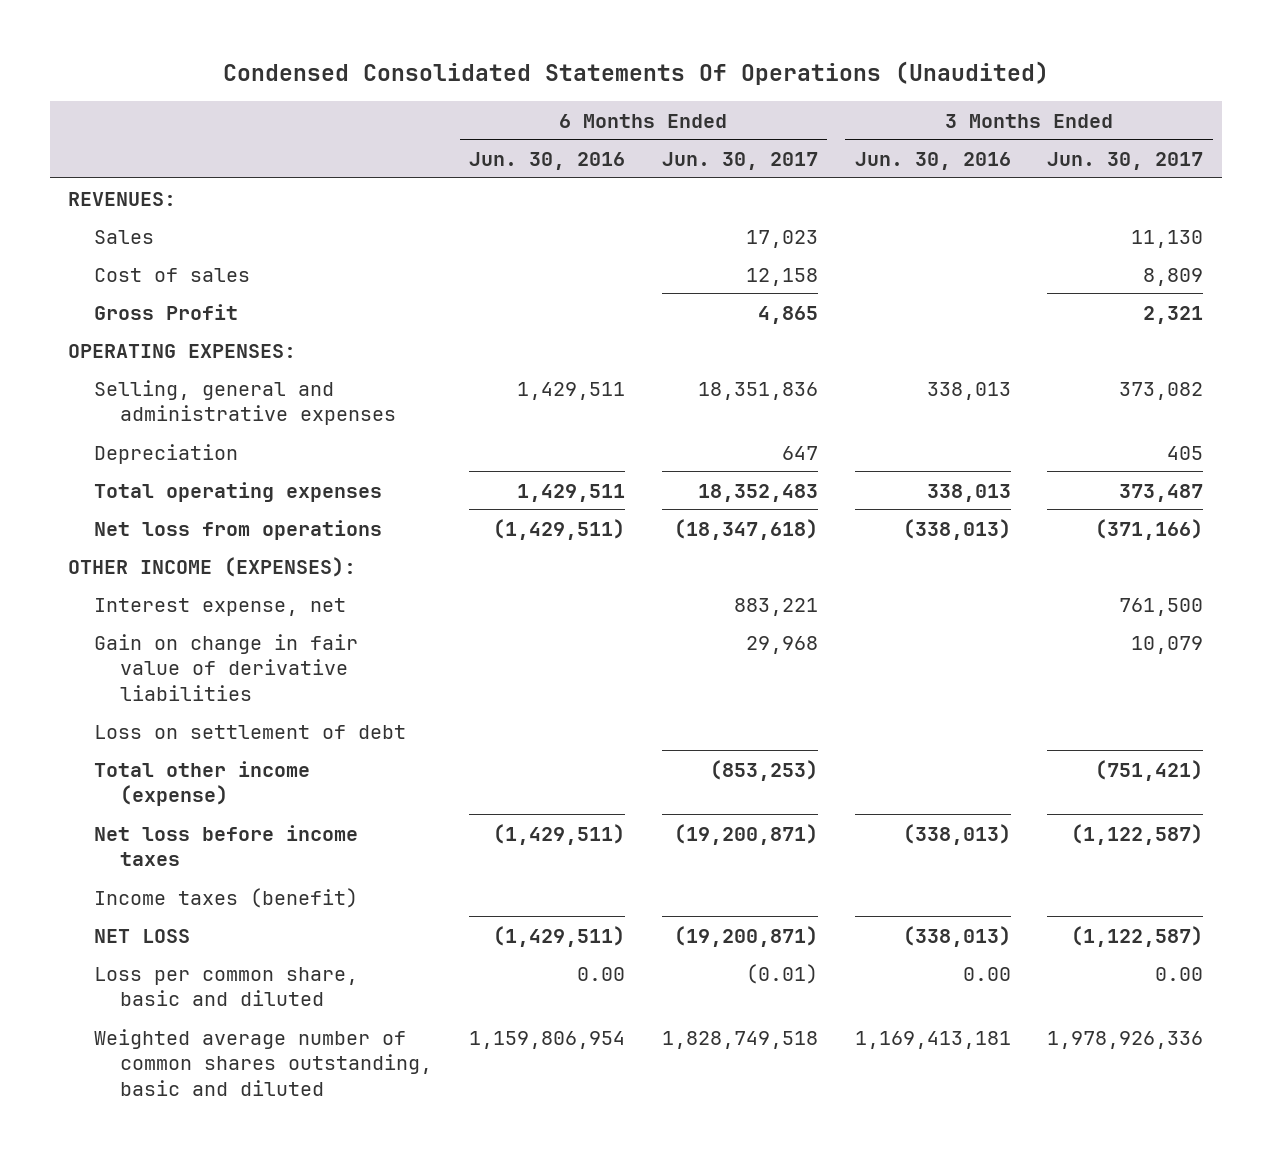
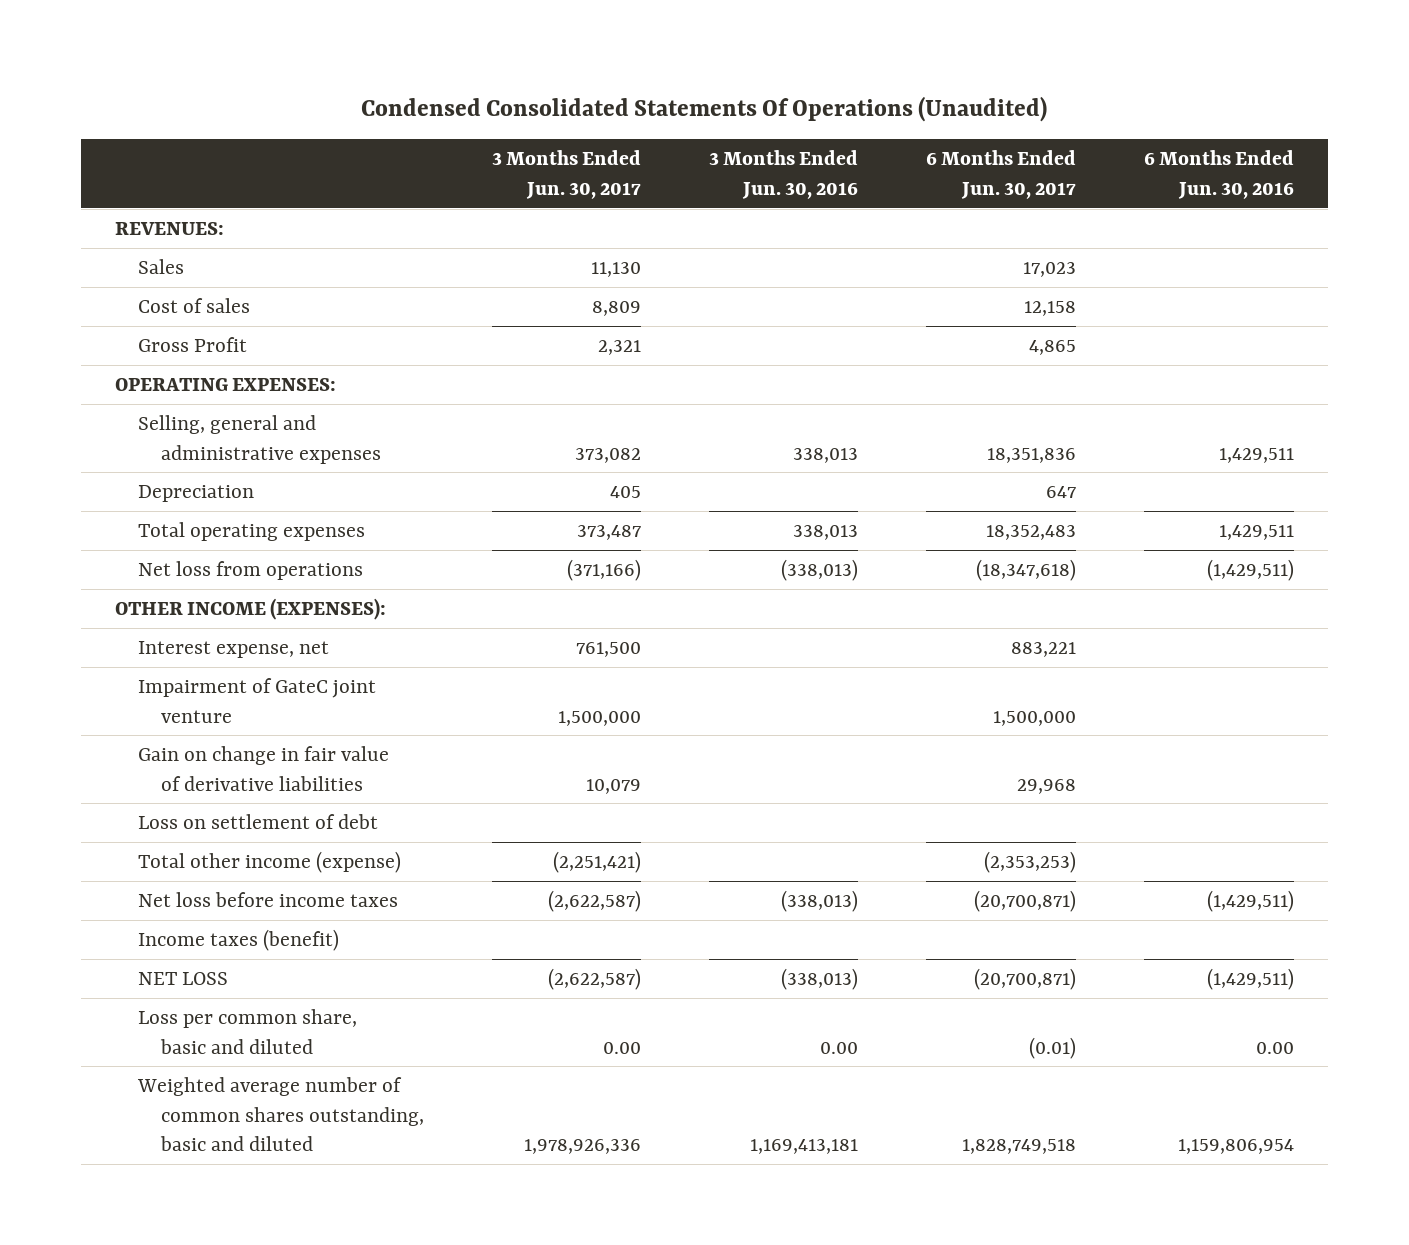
- | 6 Months Ended Jun. 30, 2016 | 6 Months Ended Jun. 30, 2017 | 3 Months Ended Jun. 30, 2016 | 3 Months Ended Jun. 30, 2017
+ | 3 Months Ended Jun. 30, 2017 | 3 Months Ended Jun. 30, 2016 | 6 Months Ended Jun. 30, 2017 | 6 Months Ended Jun. 30, 2016
+ Impairment of GateC joint venture | 1,500,000 | | 1,500,000 |
- Total other income (expense) | | (853,253) | | (751,421)
- Net loss before income taxes | (1,429,511) | (19,200,871) | (338,013) | (1,122,587)
+ Total other income (expense) | (2,251,421) | | (2,353,253) |
+ Net loss before income taxes | (2,622,587) | (338,013) | (20,700,871) | (1,429,511)
- NET LOSS | (1,429,511) | (19,200,871) | (338,013) | (1,122,587)
+ NET LOSS | (2,622,587) | (338,013) | (20,700,871) | (1,429,511)

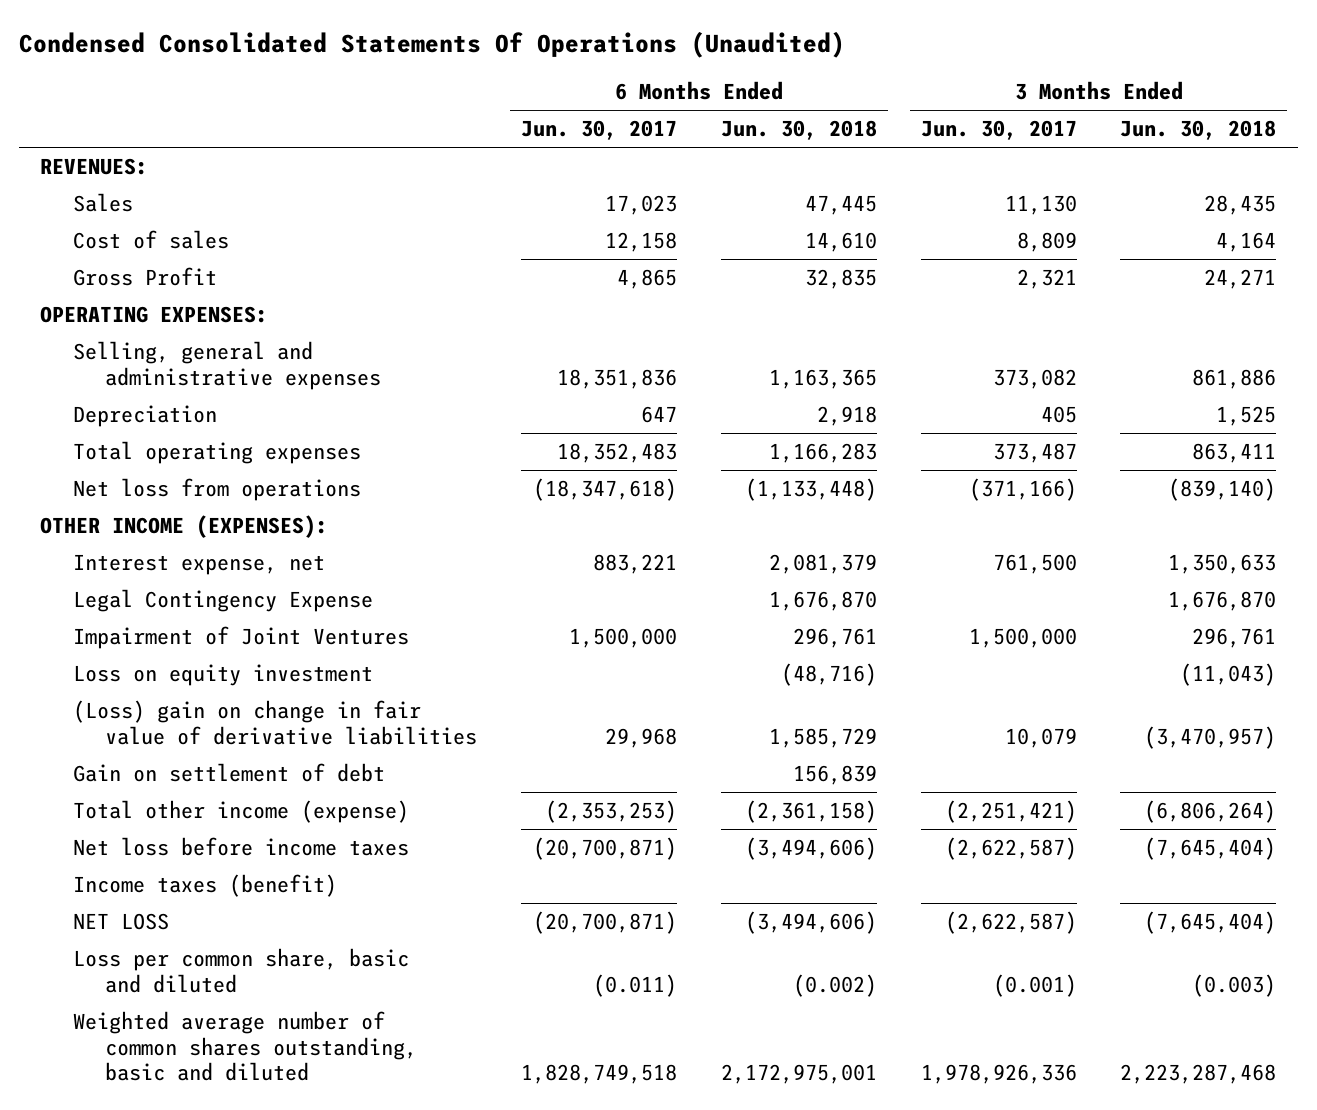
- | 3 Months Ended Jun. 30, 2017 | 3 Months Ended Jun. 30, 2016 | 6 Months Ended Jun. 30, 2017 | 6 Months Ended Jun. 30, 2016
+ | 6 Months Ended Jun. 30, 2017 | 6 Months Ended Jun. 30, 2018 | 3 Months Ended Jun. 30, 2017 | 3 Months Ended Jun. 30, 2018
- Impairment of GateC joint venture | 1,500,000 | | 1,500,000 |
- Gain on change in fair value of derivative liabilities | 10,079 | | 29,968 |
- Loss on settlement of debt
+ Legal Contingency Expense | | 1,676,870 | | 1,676,870
+ Impairment of Joint Ventures | 1,500,000 | 296,761 | 1,500,000 | 296,761
+ Loss on equity investment | | (48,716) | | (11,043)
+ (Loss) gain on change in fair value of derivative liabilities | 29,968 | 1,585,729 | 10,079 | (3,470,957)
+ Gain on settlement of debt | | 156,839 | |
- Loss per common share, basic and diluted | 0.00 | 0.00 | (0.01) | 0.00
+ Loss per common share, basic and diluted | (0.011) | (0.002) | (0.001) | (0.003)

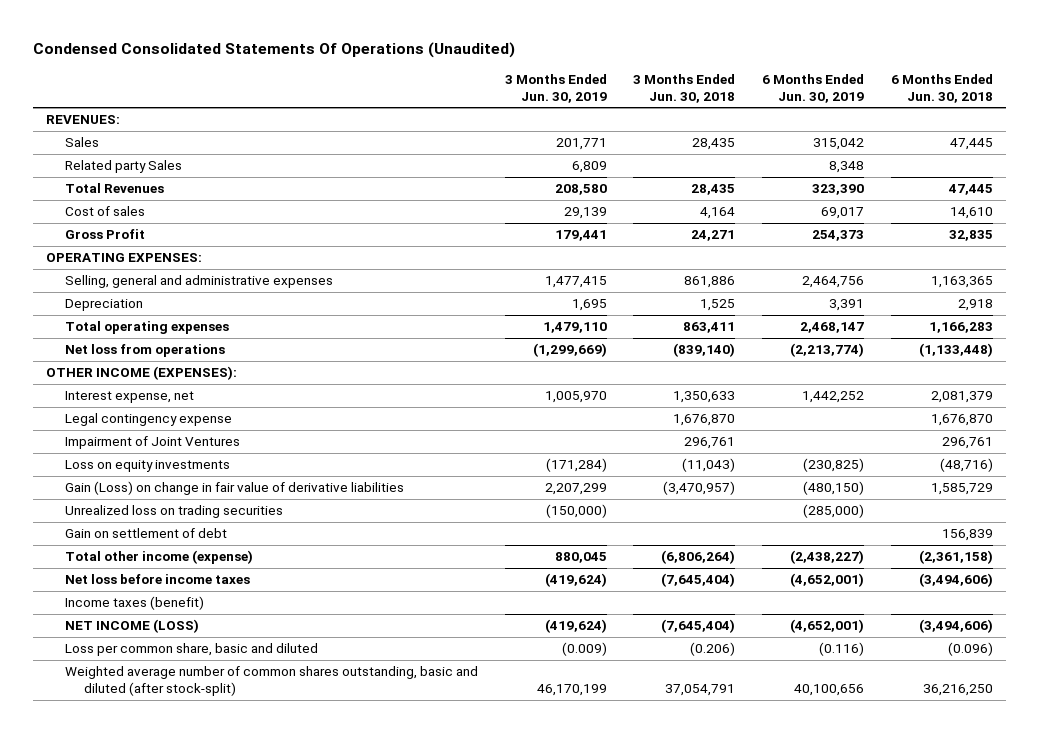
- | 6 Months Ended Jun. 30, 2017 | 6 Months Ended Jun. 30, 2018 | 3 Months Ended Jun. 30, 2017 | 3 Months Ended Jun. 30, 2018
+ | 3 Months Ended Jun. 30, 2019 | 3 Months Ended Jun. 30, 2018 | 6 Months Ended Jun. 30, 2019 | 6 Months Ended Jun. 30, 2018
+ Related party Sales | 6,809 | | 8,348 |
+ Total Revenues | 208,580 | 28,435 | 323,390 | 47,445
- Legal Contingency Expense | | 1,676,870 | | 1,676,870
+ Legal contingency expense | | 1,676,870 | | 1,676,870
- Loss on equity investment | | (48,716) | | (11,043)
- (Loss) gain on change in fair value of derivative liabilities | 29,968 | 1,585,729 | 10,079 | (3,470,957)
+ Loss on equity investments | (171,284) | (11,043) | (230,825) | (48,716)
+ Gain (Loss) on change in fair value of derivative liabilities | 2,207,299 | (3,470,957) | (480,150) | 1,585,729
+ Unrealized loss on trading securities | (150,000) | | (285,000) |
- NET LOSS | (20,700,871) | (3,494,606) | (2,622,587) | (7,645,404)
- Loss per common share, basic and diluted | (0.011) | (0.002) | (0.001) | (0.003)
- Weighted average number of common shares outstanding, basic and diluted | 1,828,749,518 | 2,172,975,001 | 1,978,926,336 | 2,223,287,468
+ NET INCOME (LOSS) | (419,624) | (7,645,404) | (4,652,001) | (3,494,606)
+ Loss per common share, basic and diluted | (0.009) | (0.206) | (0.116) | (0.096)
+ Weighted average number of common shares outstanding, basic and diluted (after stock-split) | 46,170,199 | 37,054,791 | 40,100,656 | 36,216,250

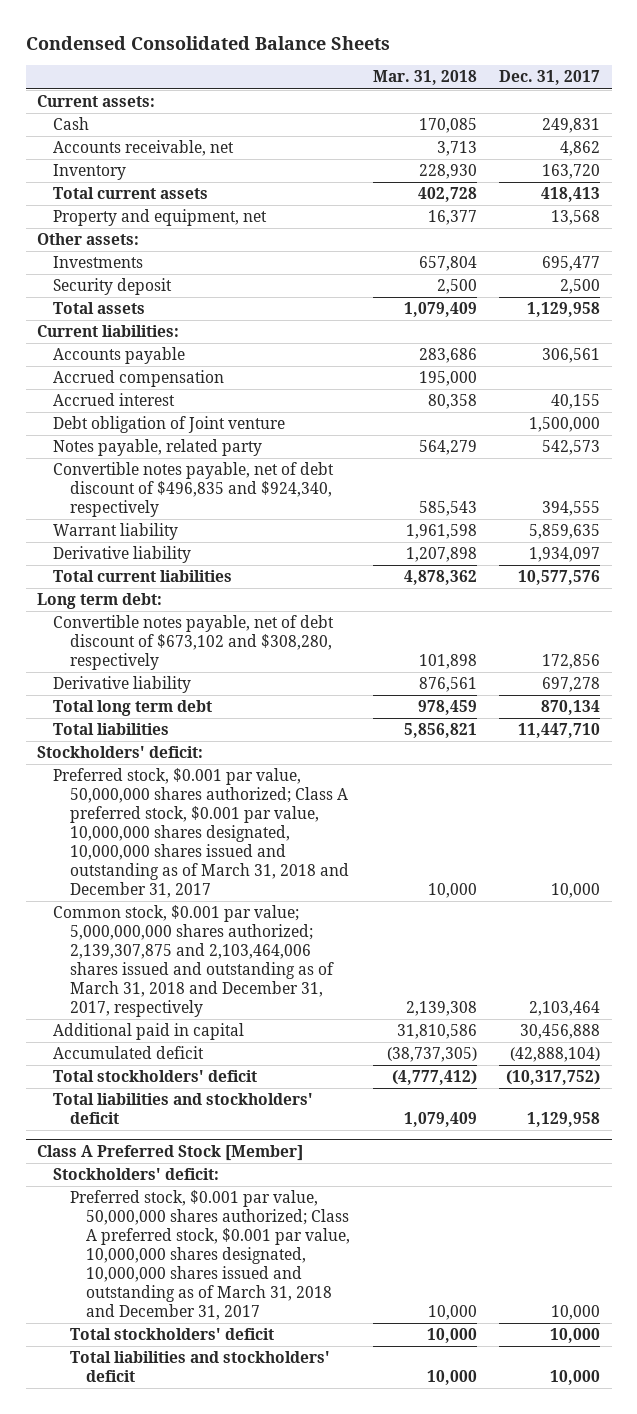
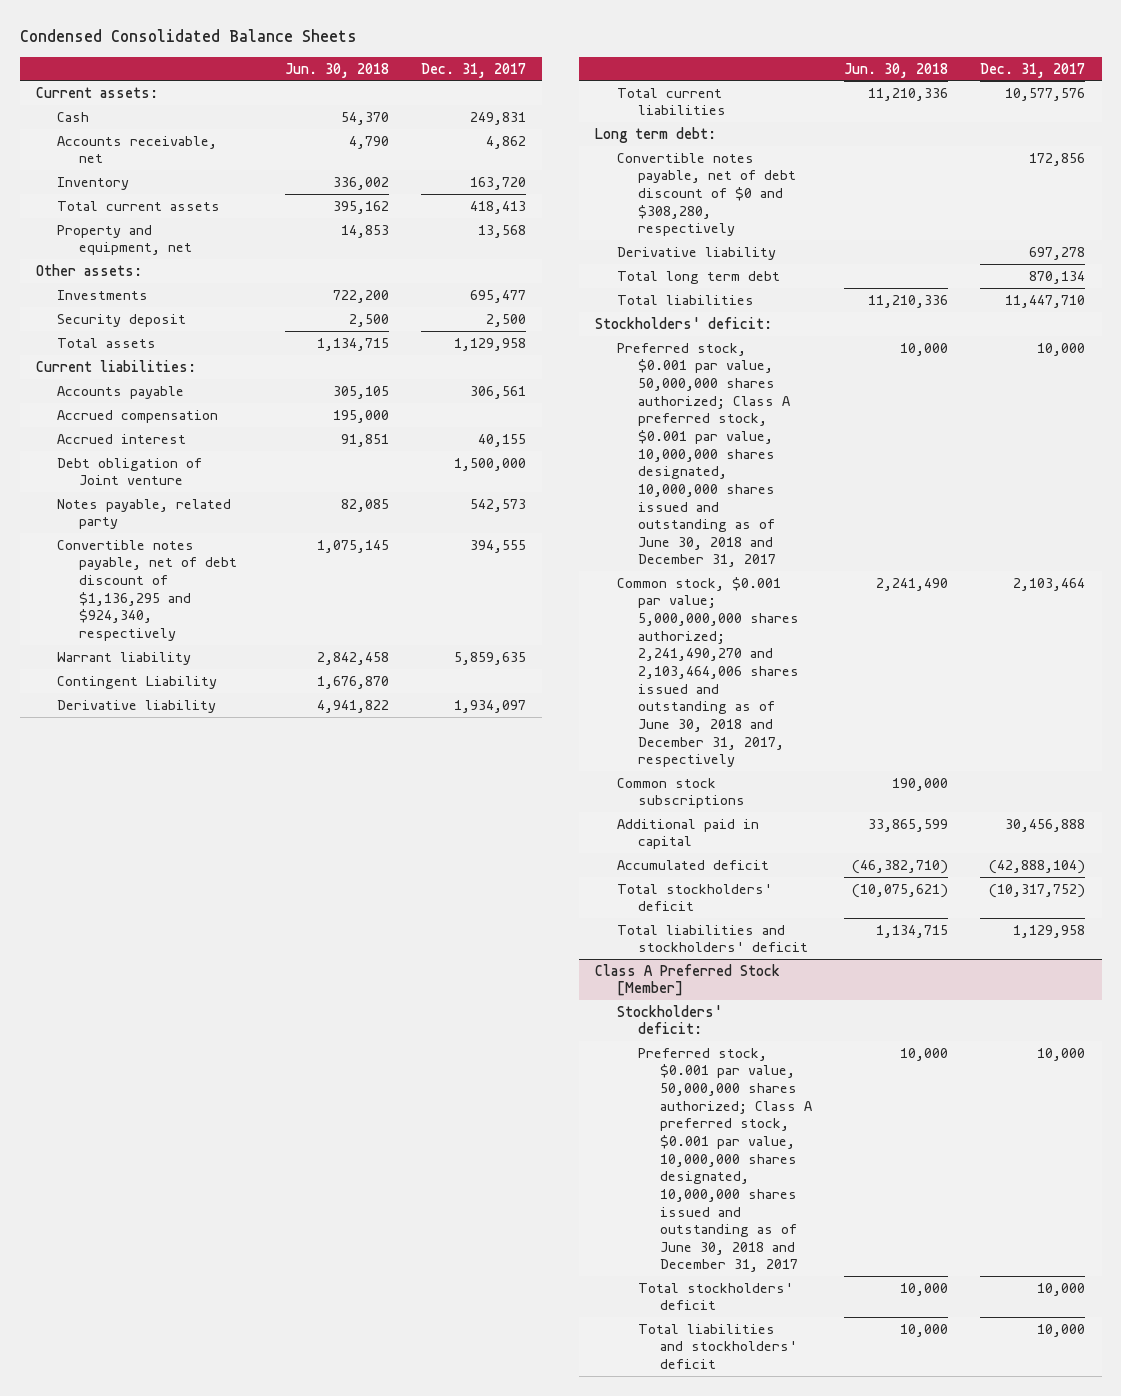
- | Mar. 31, 2018 | Dec. 31, 2017
+ | Jun. 30, 2018 | Dec. 31, 2017
- Convertible notes payable, net of debt discount of $496,835 and $924,340, respectively | 585,543 | 394,555
+ Convertible notes payable, net of debt discount of $1,136,295 and $924,340, respectively | 1,075,145 | 394,555
+ Contingent Liability | 1,676,870 |
- Convertible notes payable, net of debt discount of $673,102 and $308,280, respectively | 101,898 | 172,856
+ Convertible notes payable, net of debt discount of $0 and $308,280, respectively | | 172,856
- Preferred stock, $0.001 par value, 50,000,000 shares authorized; Class A preferred stock, $0.001 par value, 10,000,000 shares designated, 10,000,000 shares issued and outstanding as of March 31, 2018 and December 31, 2017 | 10,000 | 10,000
- Common stock, $0.001 par value; 5,000,000,000 shares authorized; 2,139,307,875 and 2,103,464,006 shares issued and outstanding as of March 31, 2018 and December 31, 2017, respectively | 2,139,308 | 2,103,464
+ Preferred stock, $0.001 par value, 50,000,000 shares authorized; Class A preferred stock, $0.001 par value, 10,000,000 shares designated, 10,000,000 shares issued and outstanding as of June 30, 2018 and December 31, 2017 | 10,000 | 10,000
+ Common stock, $0.001 par value; 5,000,000,000 shares authorized; 2,241,490,270 and 2,103,464,006 shares issued and outstanding as of June 30, 2018 and December 31, 2017, respectively | 2,241,490 | 2,103,464
+ Common stock subscriptions | 190,000 |
@ Class A Preferred Stock [Member]
- Preferred stock, $0.001 par value, 50,000,000 shares authorized; Class A preferred stock, $0.001 par value, 10,000,000 shares designated, 10,000,000 shares issued and outstanding as of March 31, 2018 and December 31, 2017 | 10,000 | 10,000
+ Preferred stock, $0.001 par value, 50,000,000 shares authorized; Class A preferred stock, $0.001 par value, 10,000,000 shares designated, 10,000,000 shares issued and outstanding as of June 30, 2018 and December 31, 2017 | 10,000 | 10,000

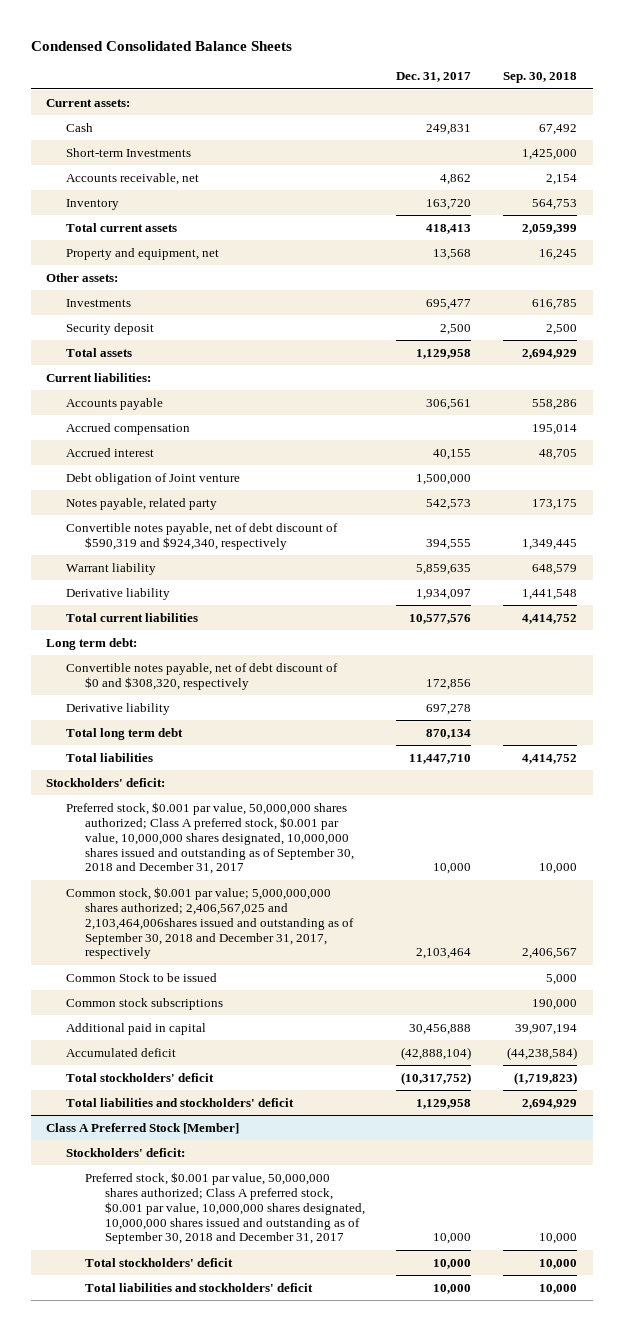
- | Jun. 30, 2018 | Dec. 31, 2017
+ | Dec. 31, 2017 | Sep. 30, 2018
+ Short-term Investments | | 1,425,000
- Convertible notes payable, net of debt discount of $1,136,295 and $924,340, respectively | 1,075,145 | 394,555
+ Convertible notes payable, net of debt discount of $590,319 and $924,340, respectively | 394,555 | 1,349,445
- Contingent Liability | 1,676,870 |
- Convertible notes payable, net of debt discount of $0 and $308,280, respectively | | 172,856
+ Convertible notes payable, net of debt discount of $0 and $308,320, respectively | 172,856 |
- Preferred stock, $0.001 par value, 50,000,000 shares authorized; Class A preferred stock, $0.001 par value, 10,000,000 shares designated, 10,000,000 shares issued and outstanding as of June 30, 2018 and December 31, 2017 | 10,000 | 10,000
- Common stock, $0.001 par value; 5,000,000,000 shares authorized; 2,241,490,270 and 2,103,464,006 shares issued and outstanding as of June 30, 2018 and December 31, 2017, respectively | 2,241,490 | 2,103,464
+ Preferred stock, $0.001 par value, 50,000,000 shares authorized; Class A preferred stock, $0.001 par value, 10,000,000 shares designated, 10,000,000 shares issued and outstanding as of September 30, 2018 and December 31, 2017 | 10,000 | 10,000
+ Common stock, $0.001 par value; 5,000,000,000 shares authorized; 2,406,567,025 and 2,103,464,006shares issued and outstanding as of September 30, 2018 and December 31, 2017, respectively | 2,103,464 | 2,406,567
+ Common Stock to be issued | | 5,000
@ Class A Preferred Stock [Member]
- Preferred stock, $0.001 par value, 50,000,000 shares authorized; Class A preferred stock, $0.001 par value, 10,000,000 shares designated, 10,000,000 shares issued and outstanding as of June 30, 2018 and December 31, 2017 | 10,000 | 10,000
+ Preferred stock, $0.001 par value, 50,000,000 shares authorized; Class A preferred stock, $0.001 par value, 10,000,000 shares designated, 10,000,000 shares issued and outstanding as of September 30, 2018 and December 31, 2017 | 10,000 | 10,000

